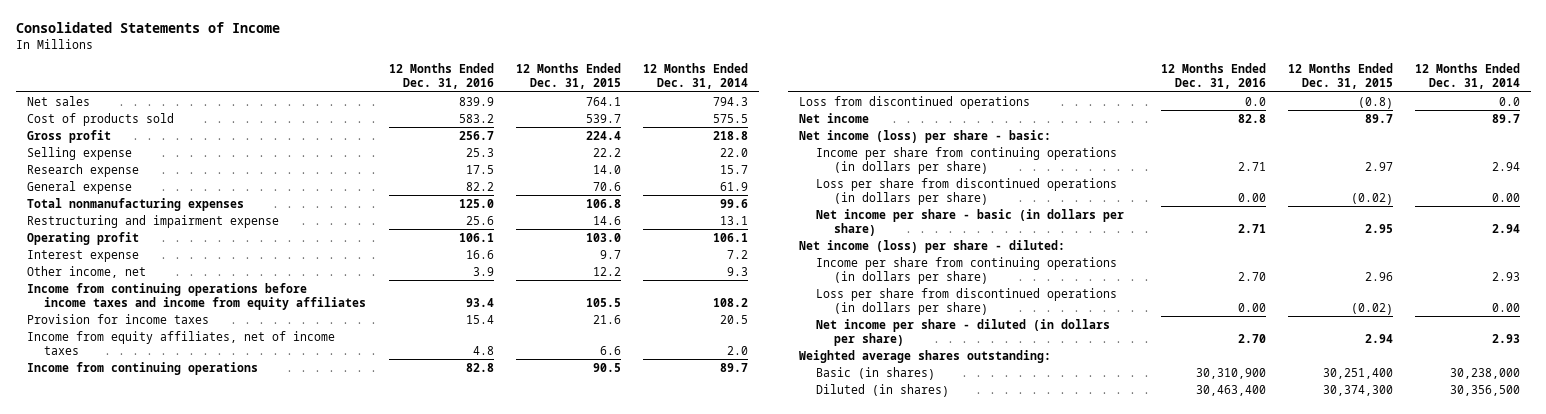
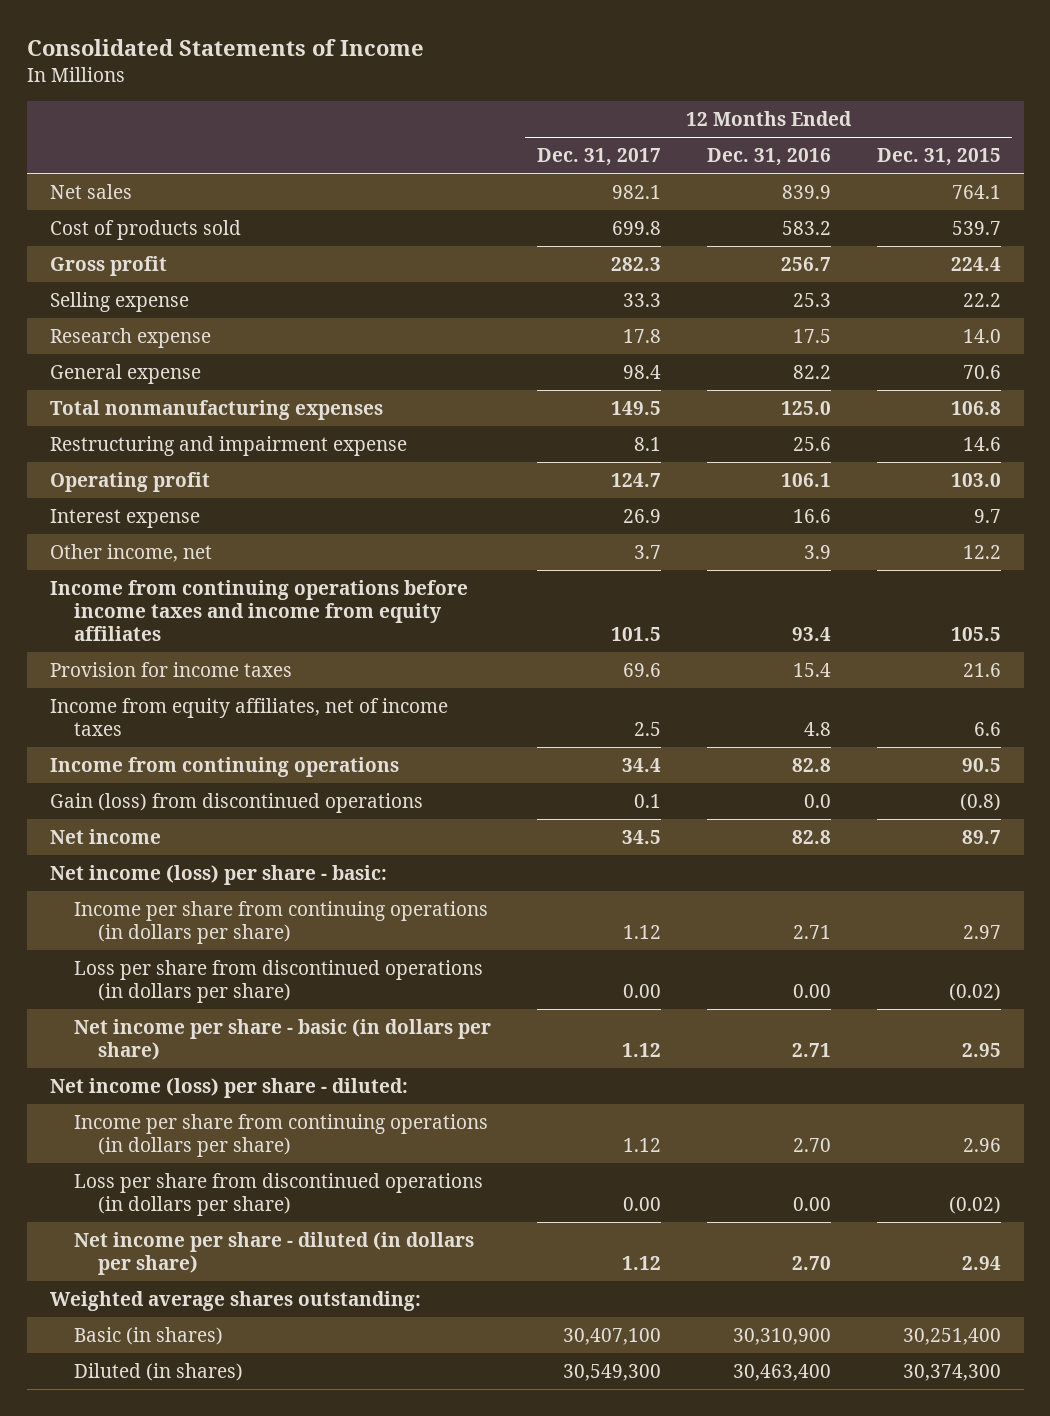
- | 12 Months Ended Dec. 31, 2016 | 12 Months Ended Dec. 31, 2015 | 12 Months Ended Dec. 31, 2014
+ | 12 Months Ended Dec. 31, 2017 | 12 Months Ended Dec. 31, 2016 | 12 Months Ended Dec. 31, 2015
- Loss from discontinued operations | 0.0 | (0.8) | 0.0
+ Gain (loss) from discontinued operations | 0.1 | 0.0 | (0.8)

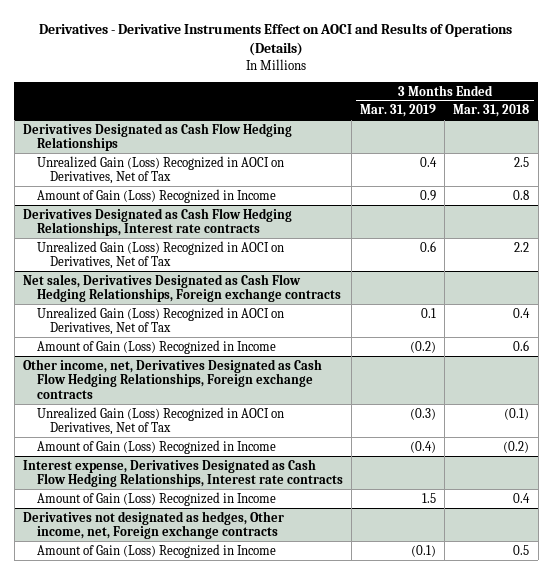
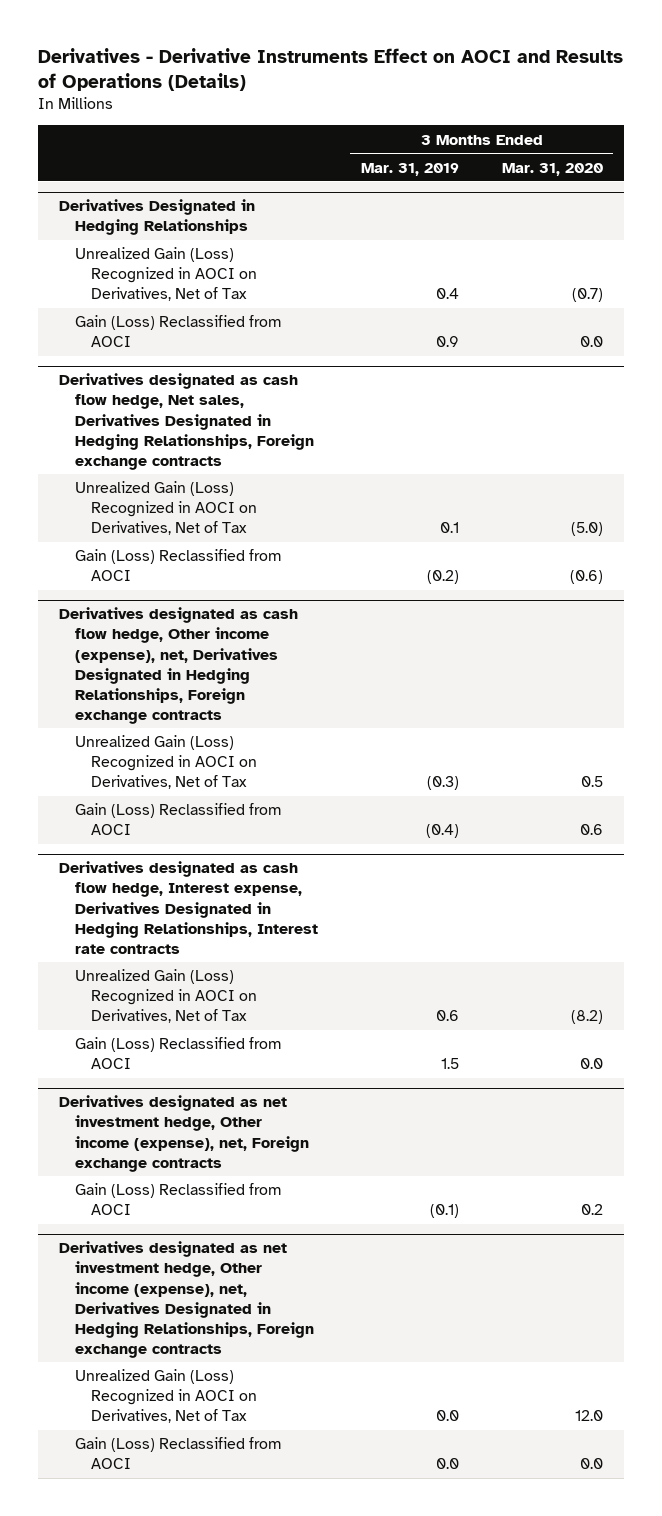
- | 3 Months Ended Mar. 31, 2019 | 3 Months Ended Mar. 31, 2018
+ | 3 Months Ended Mar. 31, 2019 | 3 Months Ended Mar. 31, 2020
- Derivatives Designated as Cash Flow Hedging Relationships
+ Derivatives Designated in Hedging Relationships
- Amount of Gain (Loss) Recognized in Income | 0.9 | 0.8
- Derivatives Designated as Cash Flow Hedging Relationships, Interest rate contracts
- Unrealized Gain (Loss) Recognized in AOCI on Derivatives, Net of Tax | 0.6 | 2.2
- Net sales, Derivatives Designated as Cash Flow Hedging Relationships, Foreign exchange contracts
+ Gain (Loss) Reclassified from AOCI | 0.9 | 0.0
+ Derivatives designated as cash flow hedge, Net sales, Derivatives Designated in Hedging Relationships, Foreign exchange contracts
- Amount of Gain (Loss) Recognized in Income | (0.2) | 0.6
- Other income, net, Derivatives Designated as Cash Flow Hedging Relationships, Foreign exchange contracts
+ Gain (Loss) Reclassified from AOCI | (0.2) | (0.6)
+ Derivatives designated as cash flow hedge, Other income (expense), net, Derivatives Designated in Hedging Relationships, Foreign exchange contracts
- Amount of Gain (Loss) Recognized in Income | (0.4) | (0.2)
- Interest expense, Derivatives Designated as Cash Flow Hedging Relationships, Interest rate contracts
- Amount of Gain (Loss) Recognized in Income | 1.5 | 0.4
- Derivatives not designated as hedges, Other income, net, Foreign exchange contracts
- Amount of Gain (Loss) Recognized in Income | (0.1) | 0.5
+ Gain (Loss) Reclassified from AOCI | (0.4) | 0.6
+ Derivatives designated as cash flow hedge, Interest expense, Derivatives Designated in Hedging Relationships, Interest rate contracts
+ Unrealized Gain (Loss) Recognized in AOCI on Derivatives, Net of Tax | 0.6 | (8.2)
+ Gain (Loss) Reclassified from AOCI | 1.5 | 0.0
+ Derivatives designated as net investment hedge, Other income (expense), net, Foreign exchange contracts
+ Gain (Loss) Reclassified from AOCI | (0.1) | 0.2
+ Derivatives designated as net investment hedge, Other income (expense), net, Derivatives Designated in Hedging Relationships, Foreign exchange contracts
+ Unrealized Gain (Loss) Recognized in AOCI on Derivatives, Net of Tax | 0.0 | 12.0
+ Gain (Loss) Reclassified from AOCI | 0.0 | 0.0

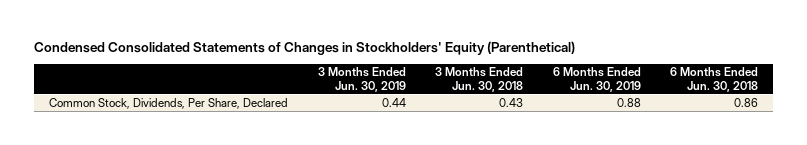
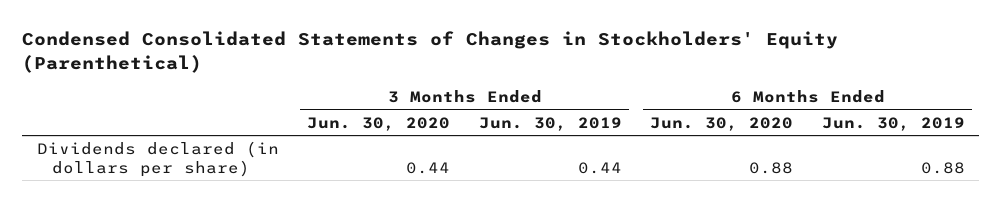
- | 3 Months Ended Jun. 30, 2019 | 3 Months Ended Jun. 30, 2018 | 6 Months Ended Jun. 30, 2019 | 6 Months Ended Jun. 30, 2018
+ | 3 Months Ended Jun. 30, 2020 | 3 Months Ended Jun. 30, 2019 | 6 Months Ended Jun. 30, 2020 | 6 Months Ended Jun. 30, 2019
- Common Stock, Dividends, Per Share, Declared | 0.44 | 0.43 | 0.88 | 0.86
+ Dividends declared (in dollars per share) | 0.44 | 0.44 | 0.88 | 0.88

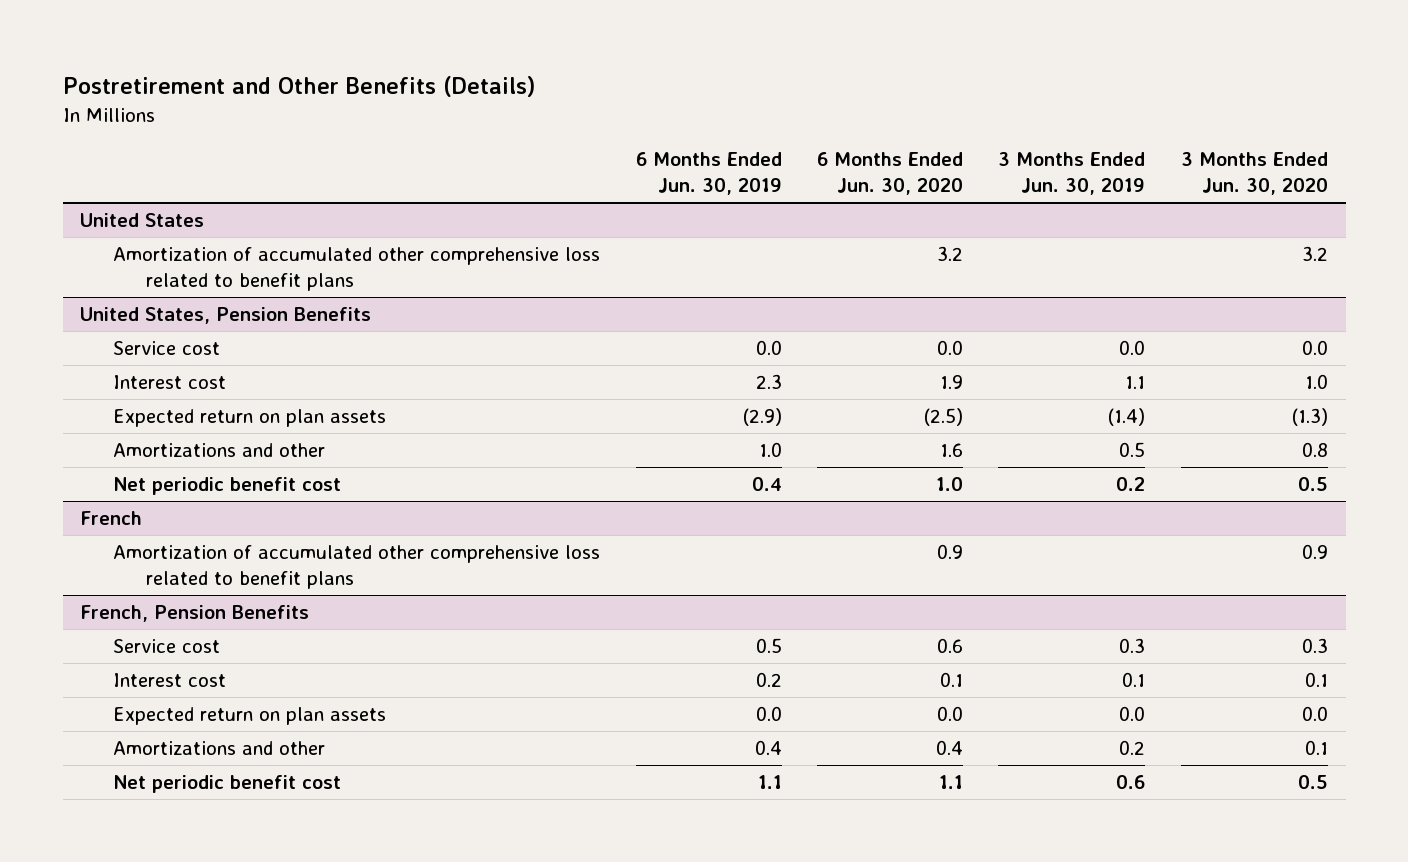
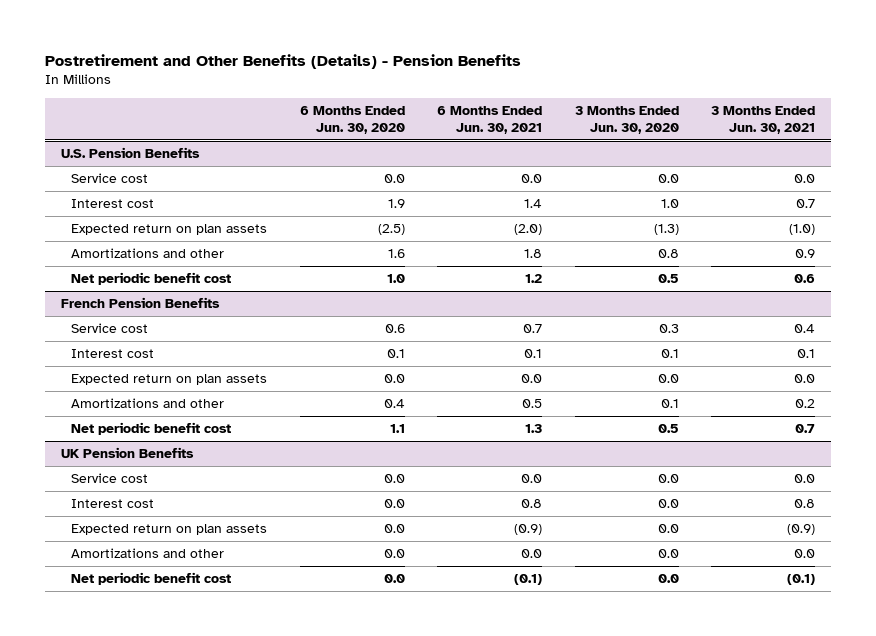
- Postretirement and Other Benefits (Details)
+ Postretirement and Other Benefits (Details) - Pension Benefits
- | 6 Months Ended Jun. 30, 2019 | 6 Months Ended Jun. 30, 2020 | 3 Months Ended Jun. 30, 2019 | 3 Months Ended Jun. 30, 2020
+ | 6 Months Ended Jun. 30, 2020 | 6 Months Ended Jun. 30, 2021 | 3 Months Ended Jun. 30, 2020 | 3 Months Ended Jun. 30, 2021
- United States
- Amortization of accumulated other comprehensive loss related to benefit plans | | 3.2 | | 3.2
- United States, Pension Benefits
+ U.S. Pension Benefits
- French
- Amortization of accumulated other comprehensive loss related to benefit plans | | 0.9 | | 0.9
- French, Pension Benefits
+ French Pension Benefits
+ UK Pension Benefits
+ Service cost | 0.0 | 0.0 | 0.0 | 0.0
+ Interest cost | 0.0 | 0.8 | 0.0 | 0.8
+ Expected return on plan assets | 0.0 | (0.9) | 0.0 | (0.9)
+ Amortizations and other | 0.0 | 0.0 | 0.0 | 0.0
+ Net periodic benefit cost | 0.0 | (0.1) | 0.0 | (0.1)

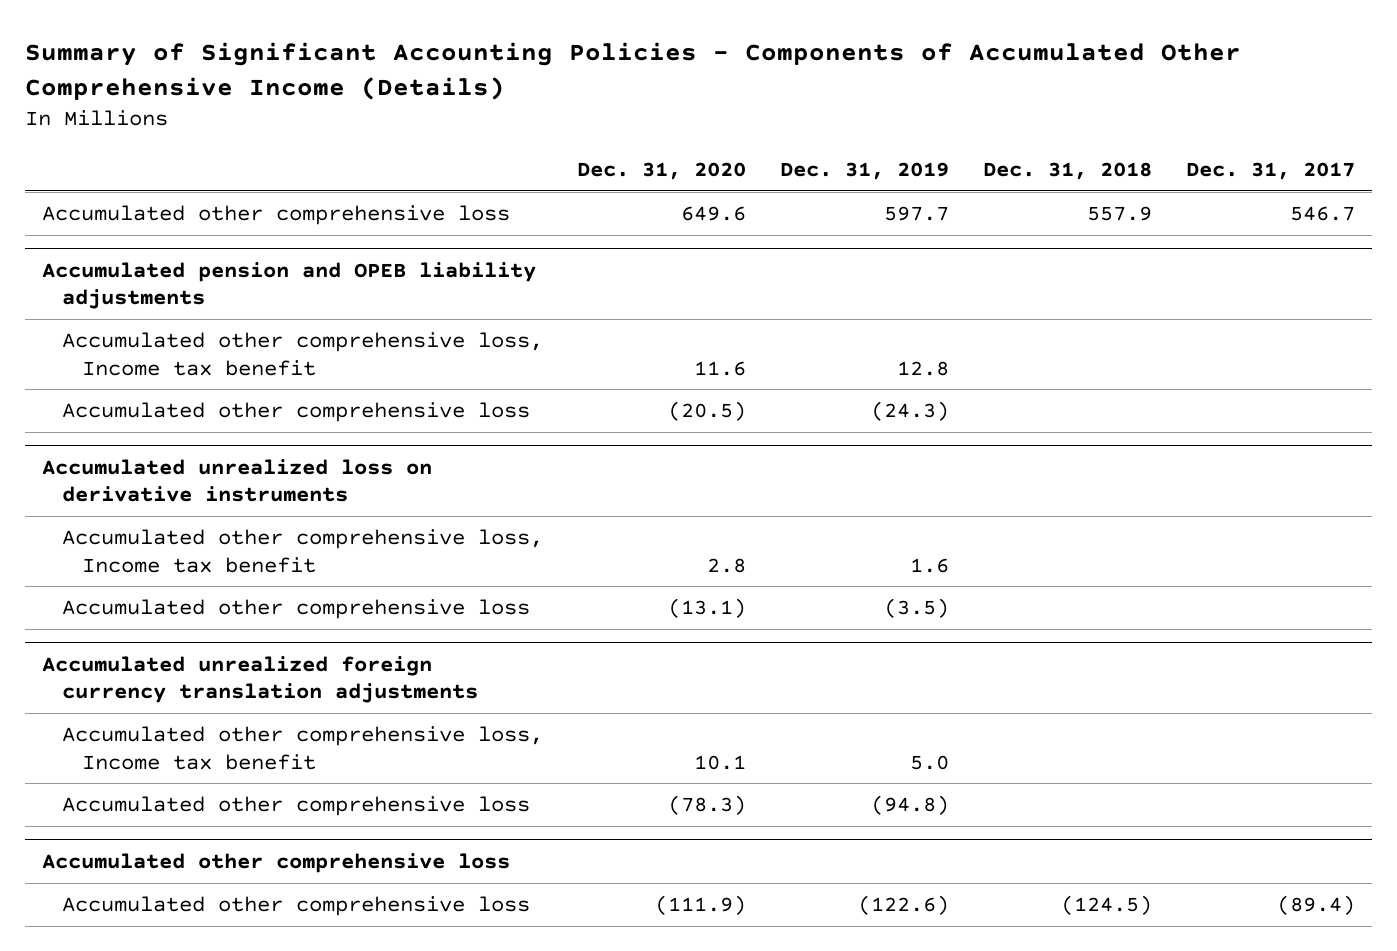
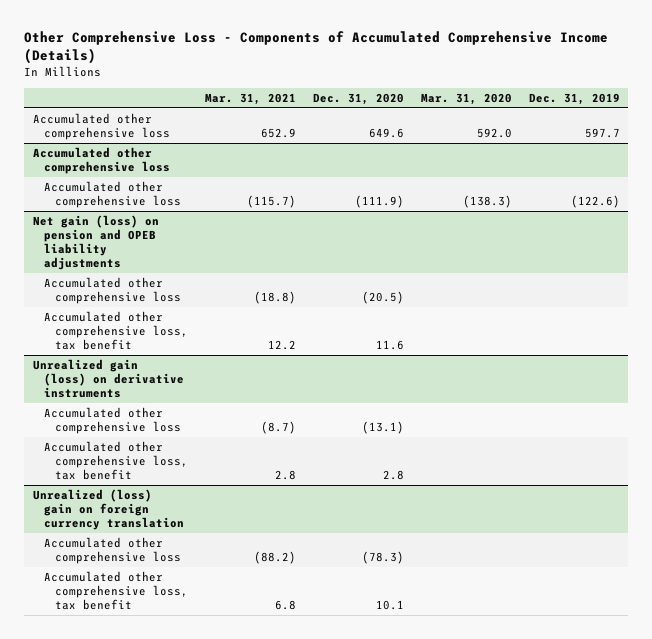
- Summary of Significant Accounting Policies - Components of Accumulated Other Comprehensive Income (Details)
+ Other Comprehensive Loss - Components of Accumulated Comprehensive Income (Details)
- | Dec. 31, 2020 | Dec. 31, 2019 | Dec. 31, 2018 | Dec. 31, 2017
+ | Mar. 31, 2021 | Dec. 31, 2020 | Mar. 31, 2020 | Dec. 31, 2019
- Accumulated pension and OPEB liability adjustments
- Accumulated other comprehensive loss, Income tax benefit | 11.6 | 12.8 | |
- Accumulated other comprehensive loss | (20.5) | (24.3) | |
- Accumulated unrealized loss on derivative instruments
- Accumulated other comprehensive loss, Income tax benefit | 2.8 | 1.6 | |
- Accumulated other comprehensive loss | (13.1) | (3.5) | |
- Accumulated unrealized foreign currency translation adjustments
- Accumulated other comprehensive loss, Income tax benefit | 10.1 | 5.0 | |
- Accumulated other comprehensive loss | (78.3) | (94.8) | |
+ Net gain (loss) on pension and OPEB liability adjustments
+ Accumulated other comprehensive loss | (18.8) | (20.5) | |
+ Accumulated other comprehensive loss, tax benefit | 12.2 | 11.6 | |
+ Unrealized gain (loss) on derivative instruments
+ Accumulated other comprehensive loss | (8.7) | (13.1) | |
+ Accumulated other comprehensive loss, tax benefit | 2.8 | 2.8 | |
+ Unrealized (loss) gain on foreign currency translation
+ Accumulated other comprehensive loss | (88.2) | (78.3) | |
+ Accumulated other comprehensive loss, tax benefit | 6.8 | 10.1 | |

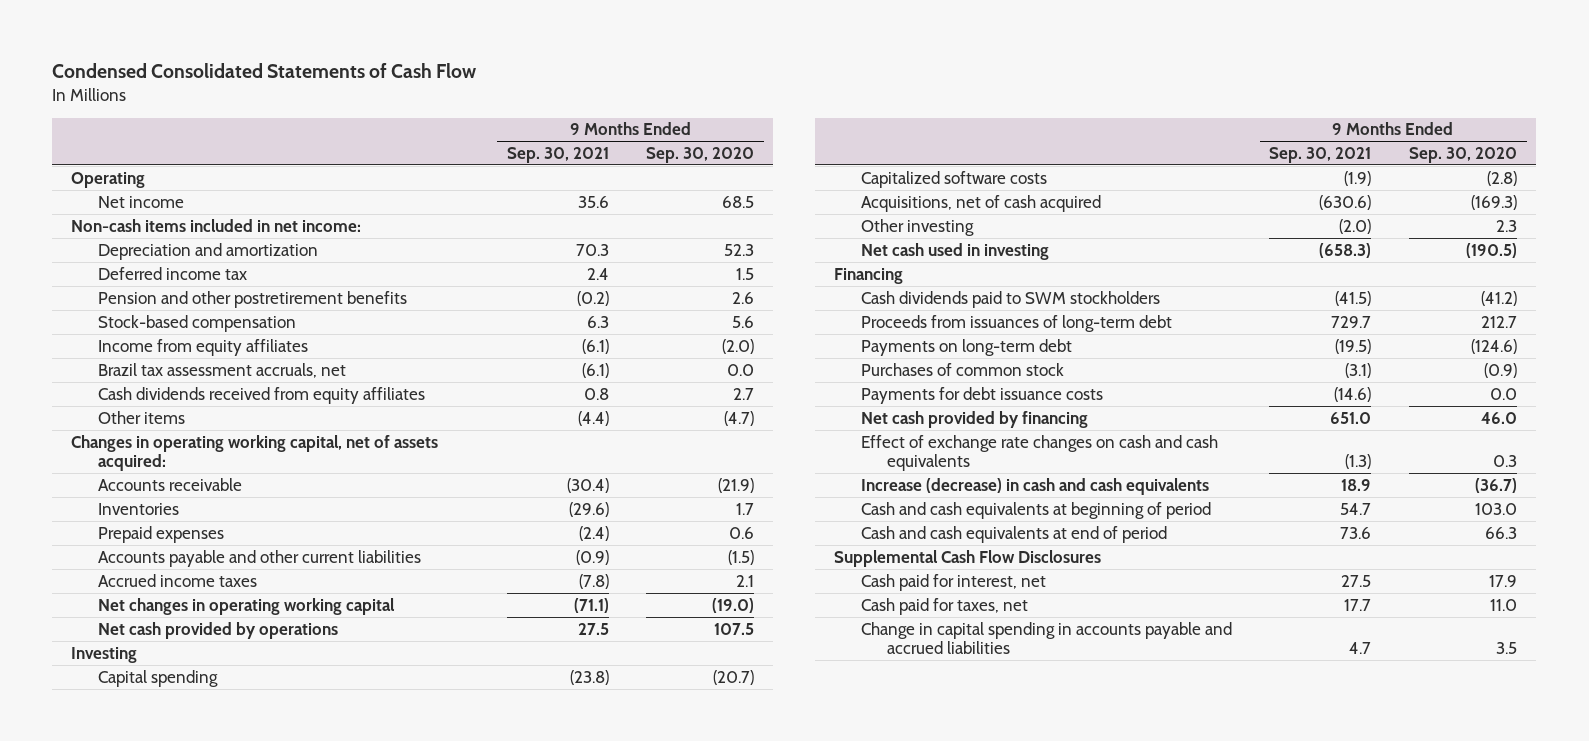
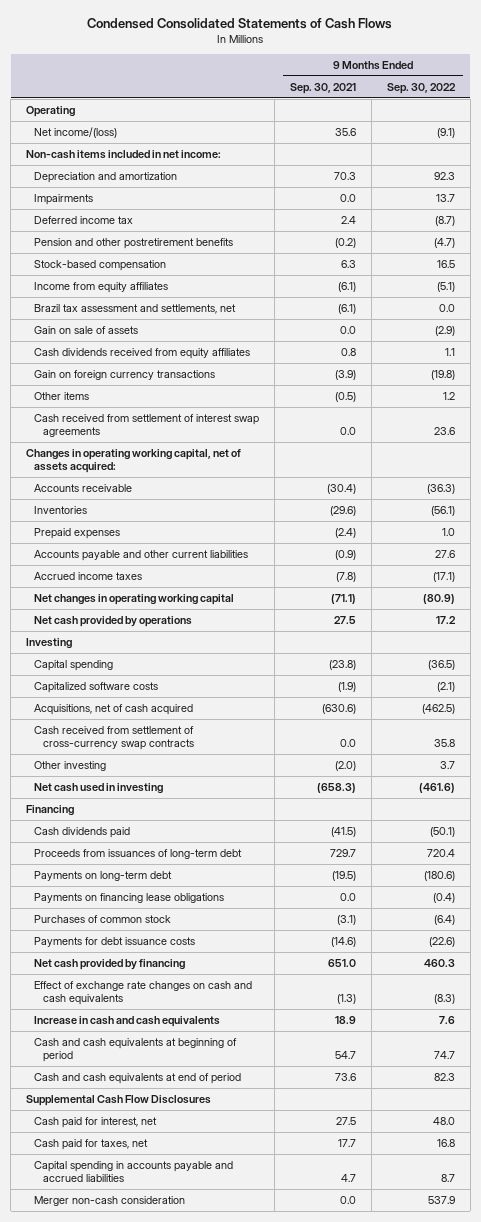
- Condensed Consolidated Statements of Cash Flow
+ Condensed Consolidated Statements of Cash Flows
- | 9 Months Ended Sep. 30, 2021 | 9 Months Ended Sep. 30, 2020
+ | 9 Months Ended Sep. 30, 2021 | 9 Months Ended Sep. 30, 2022
- Net income | 35.6 | 68.5
+ Net income/(loss) | 35.6 | (9.1)
+ Impairments | 0.0 | 13.7
- Brazil tax assessment accruals, net | (6.1) | 0.0
+ Brazil tax assessment and settlements, net | (6.1) | 0.0
+ Gain on sale of assets | 0.0 | (2.9)
- Other items | (4.4) | (4.7)
+ Gain on foreign currency transactions | (3.9) | (19.8)
+ Other items | (0.5) | 1.2
+ Cash received from settlement of interest swap agreements | 0.0 | 23.6
+ Cash received from settlement of cross-currency swap contracts | 0.0 | 35.8
- Cash dividends paid to SWM stockholders | (41.5) | (41.2)
+ Cash dividends paid | (41.5) | (50.1)
+ Payments on financing lease obligations | 0.0 | (0.4)
- Increase (decrease) in cash and cash equivalents | 18.9 | (36.7)
+ Increase in cash and cash equivalents | 18.9 | 7.6
- Change in capital spending in accounts payable and accrued liabilities | 4.7 | 3.5
+ Capital spending in accounts payable and accrued liabilities | 4.7 | 8.7
+ Merger non-cash consideration | 0.0 | 537.9

